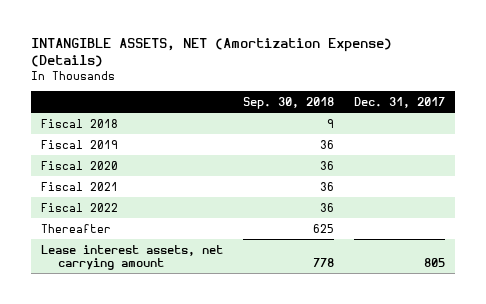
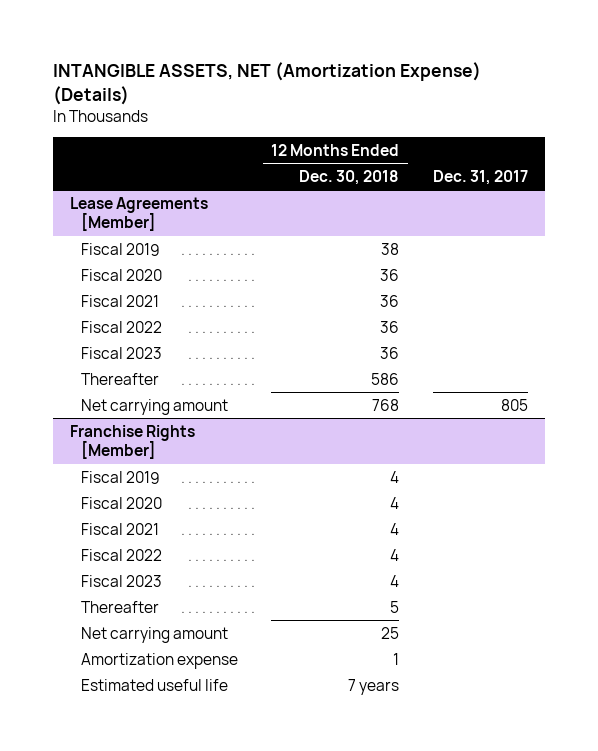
- | Sep. 30, 2018 | Dec. 31, 2017
+ | 12 Months Ended Dec. 30, 2018 | Dec. 31, 2017
- Fiscal 2018 | 9 |
- Fiscal 2019 | 36 |
- Fiscal 2020 | 36 |
- Fiscal 2021 | 36 |
- Fiscal 2022 | 36 |
- Thereafter | 625 |
- Lease interest assets, net carrying amount | 778 | 805
+ Lease Agreements [Member]
+ Fiscal 2019 | 38 |
+ Fiscal 2020 | 36 |
+ Fiscal 2021 | 36 |
+ Fiscal 2022 | 36 |
+ Fiscal 2023 | 36 |
+ Thereafter | 586 |
+ Net carrying amount | 768 | 805
+ Franchise Rights [Member]
+ Fiscal 2019 | 4 |
+ Fiscal 2020 | 4 |
+ Fiscal 2021 | 4 |
+ Fiscal 2022 | 4 |
+ Fiscal 2023 | 4 |
+ Thereafter | 5 |
+ Net carrying amount | 25 |
+ Amortization expense | 1 |
+ Estimated useful life | 7 years |

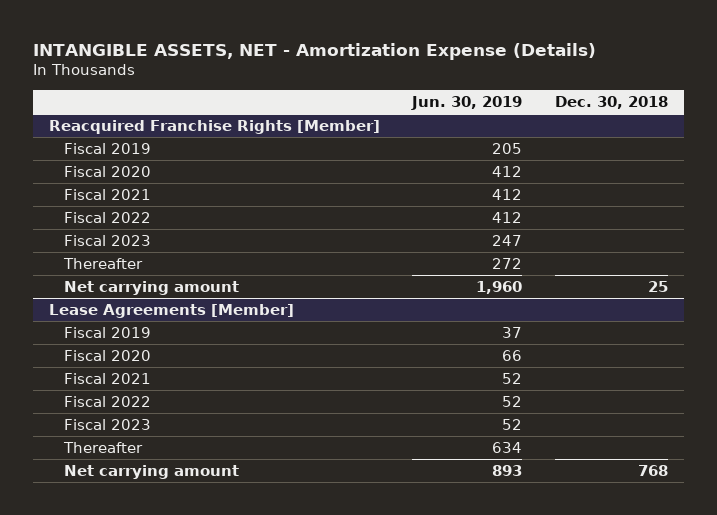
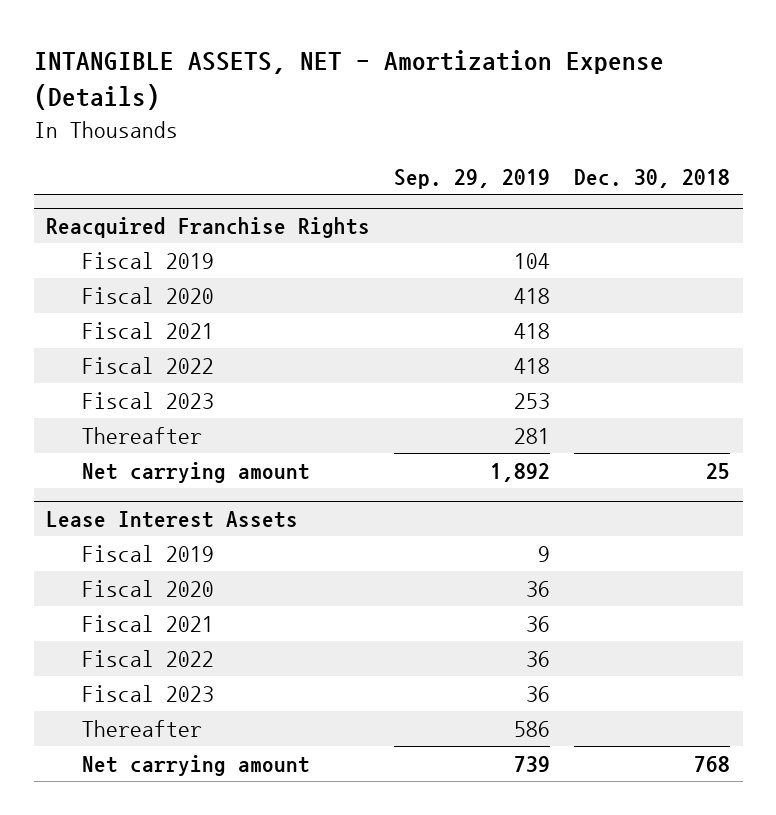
- | Jun. 30, 2019 | Dec. 30, 2018
+ | Sep. 29, 2019 | Dec. 30, 2018
- Reacquired Franchise Rights [Member]
+ Reacquired Franchise Rights
- Lease Agreements [Member]
+ Lease Interest Assets

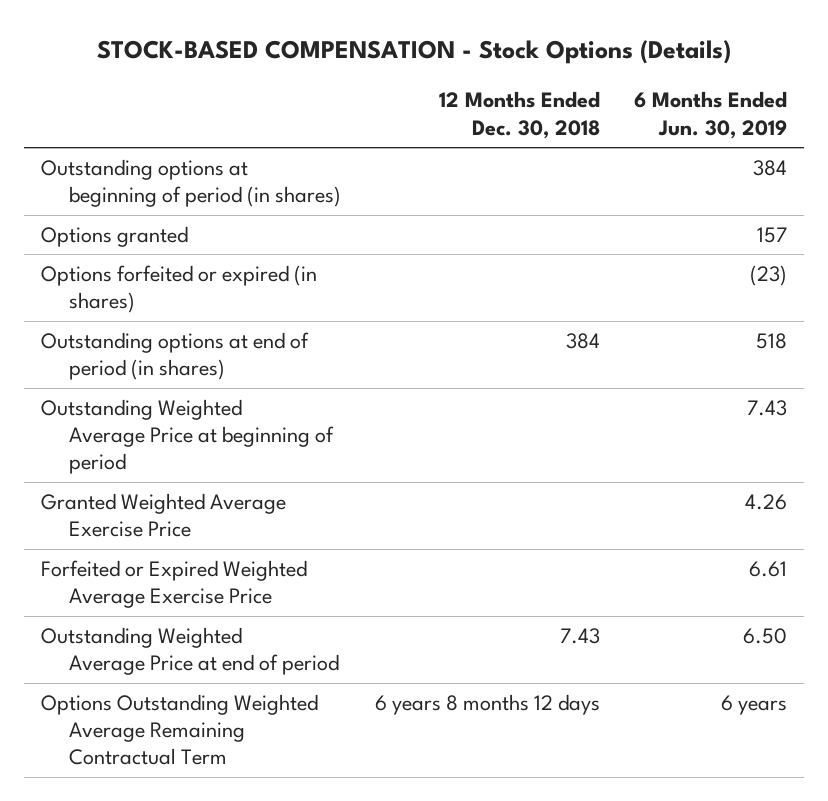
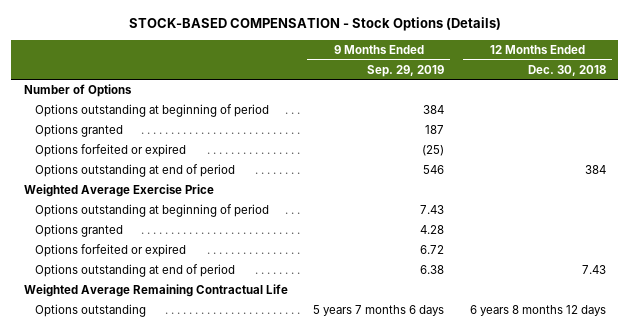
- | 12 Months Ended Dec. 30, 2018 | 6 Months Ended Jun. 30, 2019
+ | 9 Months Ended Sep. 29, 2019 | 12 Months Ended Dec. 30, 2018
- Outstanding options at beginning of period (in shares) | | 384
+ Number of Options
+ Options outstanding at beginning of period | 384 |
- Options forfeited or expired (in shares) | | (23)
- Outstanding options at end of period (in shares) | 384 | 518
- Outstanding Weighted Average Price at beginning of period | | 7.43
- Granted Weighted Average Exercise Price | | 4.26
- Forfeited or Expired Weighted Average Exercise Price | | 6.61
- Outstanding Weighted Average Price at end of period | 7.43 | 6.50
- Options Outstanding Weighted Average Remaining Contractual Term | 6 years 8 months 12 days | 6 years
+ Options forfeited or expired | (25) |
+ Options outstanding at end of period | 546 | 384
+ Weighted Average Exercise Price
+ Options outstanding at beginning of period | 7.43 |
+ Options granted | 4.28 |
+ Options forfeited or expired | 6.72 |
+ Options outstanding at end of period | 6.38 | 7.43
+ Weighted Average Remaining Contractual Life
+ Options outstanding | 5 years 7 months 6 days | 6 years 8 months 12 days

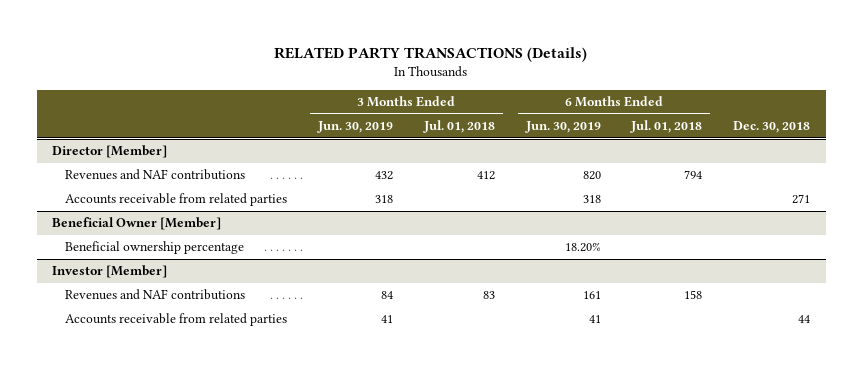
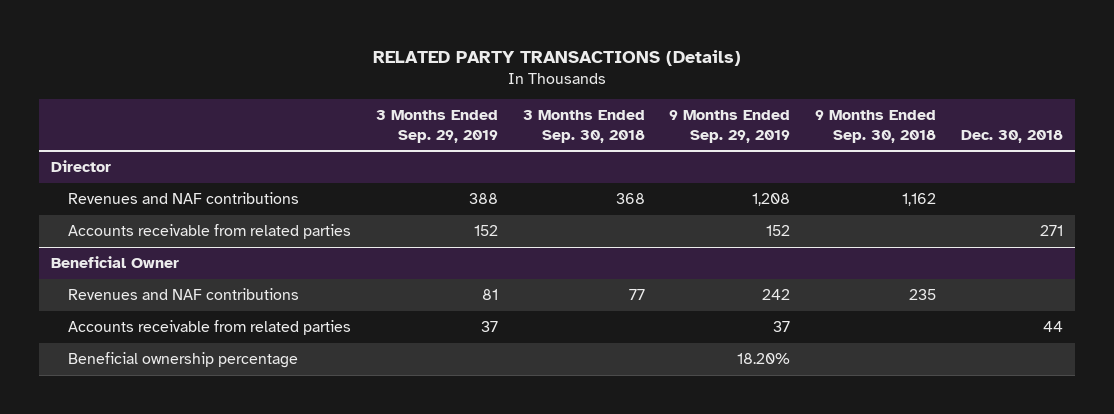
- | 3 Months Ended Jun. 30, 2019 | 3 Months Ended Jul. 01, 2018 | 6 Months Ended Jun. 30, 2019 | 6 Months Ended Jul. 01, 2018 | Dec. 30, 2018
+ | 3 Months Ended Sep. 29, 2019 | 3 Months Ended Sep. 30, 2018 | 9 Months Ended Sep. 29, 2019 | 9 Months Ended Sep. 30, 2018 | Dec. 30, 2018
- Director [Member]
+ Director
- Beneficial Owner [Member]
+ Beneficial Owner
+ Revenues and NAF contributions | 81 | 77 | 242 | 235 |
+ Accounts receivable from related parties | 37 | | 37 | | 44
- Investor [Member]
- Revenues and NAF contributions | 84 | 83 | 161 | 158 |
- Accounts receivable from related parties | 41 | | 41 | | 44

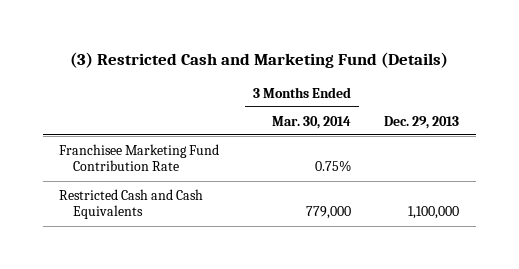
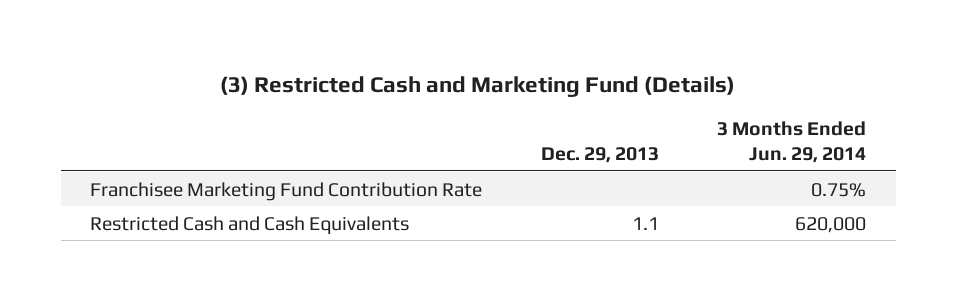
- | 3 Months Ended Mar. 30, 2014 | Dec. 29, 2013
+ | Dec. 29, 2013 | 3 Months Ended Jun. 29, 2014
- Restricted Cash and Cash Equivalents | 779,000 | 1,100,000
+ Restricted Cash and Cash Equivalents | 1.1 | 620,000

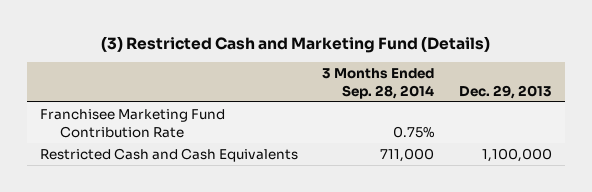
- | Dec. 29, 2013 | 3 Months Ended Jun. 29, 2014
+ | 3 Months Ended Sep. 28, 2014 | Dec. 29, 2013
- Restricted Cash and Cash Equivalents | 1.1 | 620,000
+ Restricted Cash and Cash Equivalents | 711,000 | 1,100,000

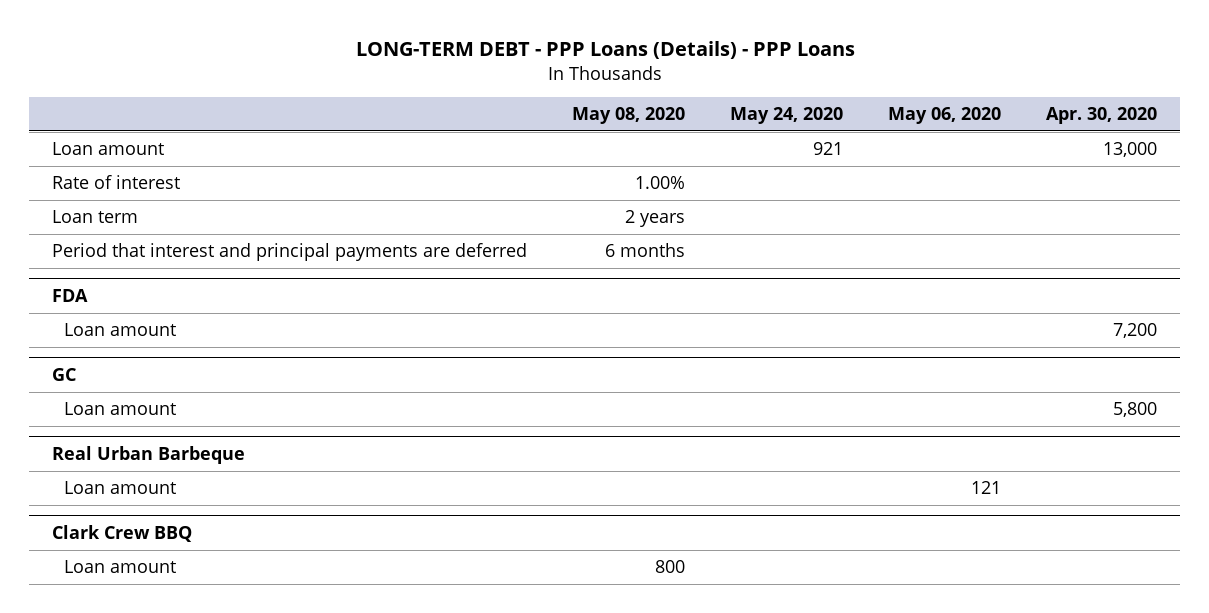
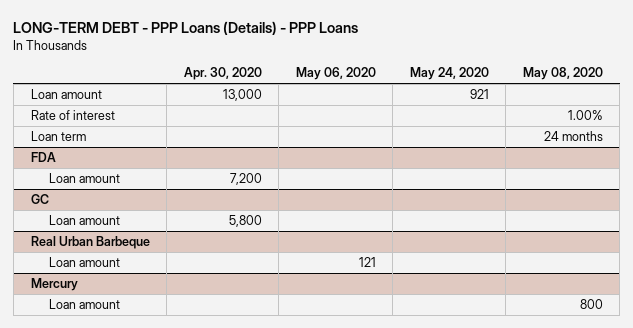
- | May 08, 2020 | May 24, 2020 | May 06, 2020 | Apr. 30, 2020
+ | Apr. 30, 2020 | May 06, 2020 | May 24, 2020 | May 08, 2020
- Loan term | 2 years | | |
- Period that interest and principal payments are deferred | 6 months | | |
+ Loan term | | | | 24 months
- Clark Crew BBQ
+ Mercury

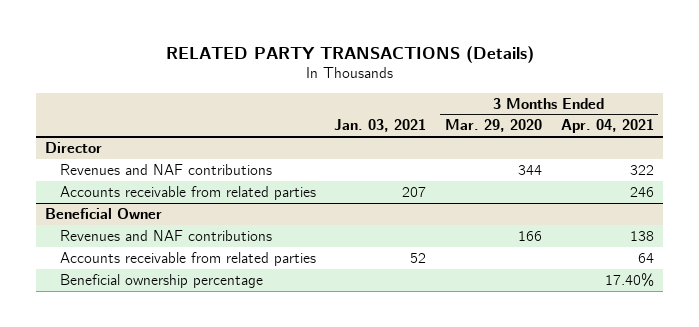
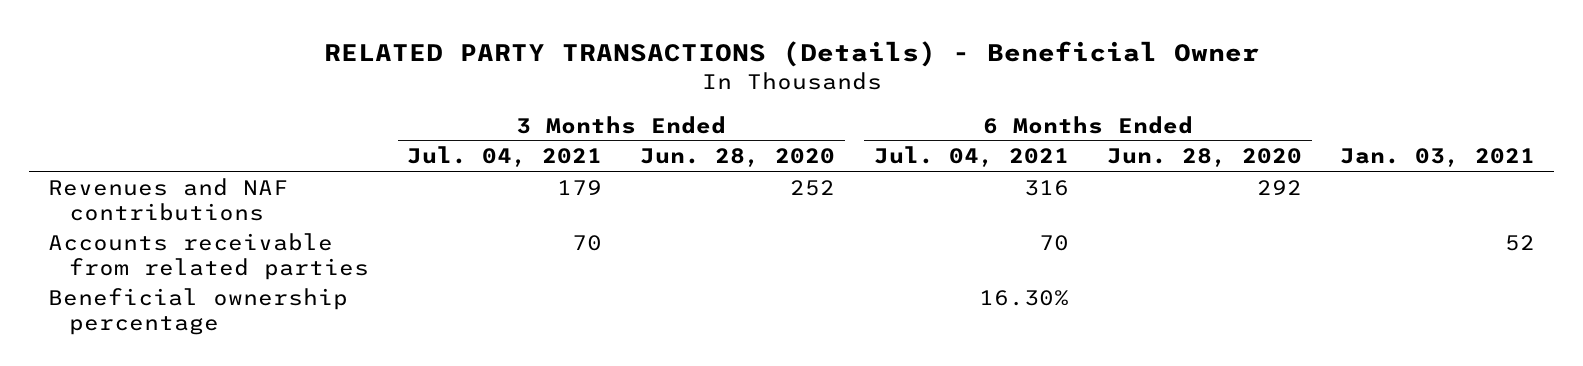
- RELATED PARTY TRANSACTIONS (Details)
+ RELATED PARTY TRANSACTIONS (Details) - Beneficial Owner
- | Jan. 03, 2021 | 3 Months Ended Mar. 29, 2020 | 3 Months Ended Apr. 04, 2021
+ | 3 Months Ended Jul. 04, 2021 | 3 Months Ended Jun. 28, 2020 | 6 Months Ended Jul. 04, 2021 | 6 Months Ended Jun. 28, 2020 | Jan. 03, 2021
- Director
- Revenues and NAF contributions | | 344 | 322
- Accounts receivable from related parties | 207 | | 246
- Beneficial Owner

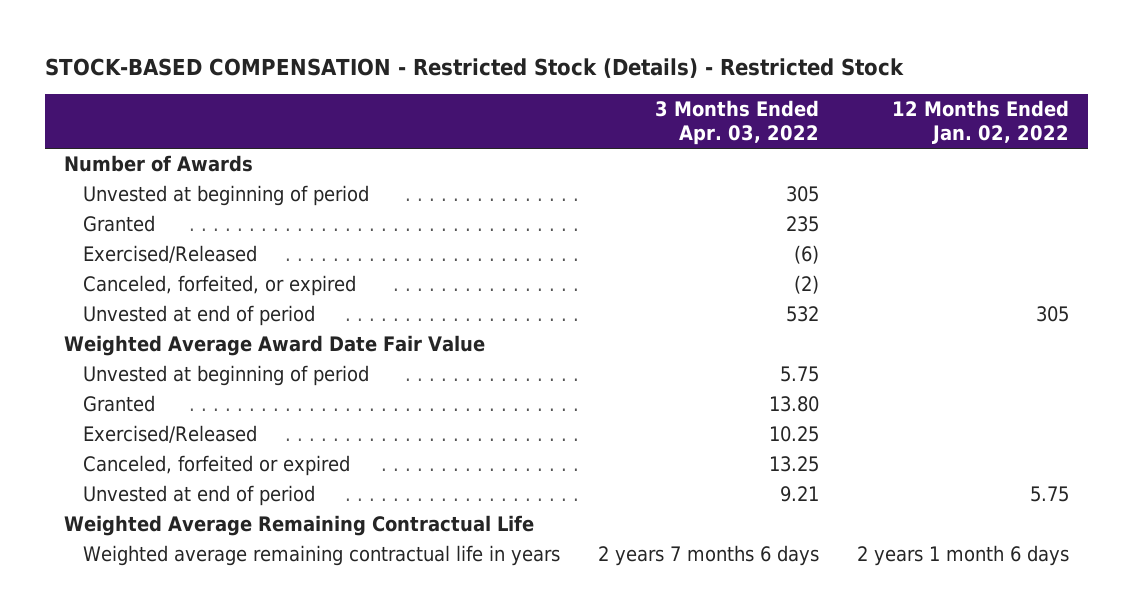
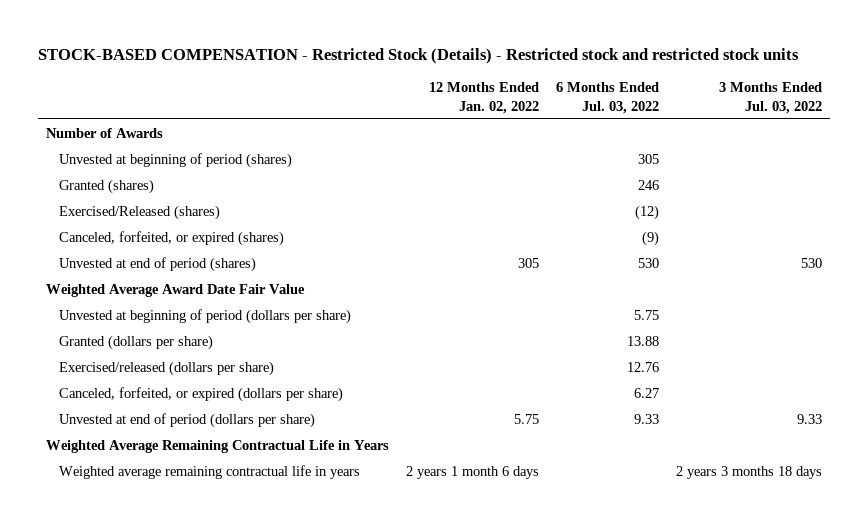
- STOCK-BASED COMPENSATION - Restricted Stock (Details) - Restricted Stock
+ STOCK-BASED COMPENSATION - Restricted Stock (Details) - Restricted stock and restricted stock units
- | 3 Months Ended Apr. 03, 2022 | 12 Months Ended Jan. 02, 2022
+ | 12 Months Ended Jan. 02, 2022 | 6 Months Ended Jul. 03, 2022 | 3 Months Ended Jul. 03, 2022
- Unvested at beginning of period | 305 |
- Granted | 235 |
- Exercised/Released | (6) |
- Canceled, forfeited, or expired | (2) |
- Unvested at end of period | 532 | 305
+ Unvested at beginning of period (shares) | | 305 |
+ Granted (shares) | | 246 |
+ Exercised/Released (shares) | | (12) |
+ Canceled, forfeited, or expired (shares) | | (9) |
+ Unvested at end of period (shares) | 305 | 530 | 530
- Unvested at beginning of period | 5.75 |
- Granted | 13.80 |
- Exercised/Released | 10.25 |
- Canceled, forfeited or expired | 13.25 |
- Unvested at end of period | 9.21 | 5.75
- Weighted Average Remaining Contractual Life
+ Unvested at beginning of period (dollars per share) | | 5.75 |
+ Granted (dollars per share) | | 13.88 |
+ Exercised/released (dollars per share) | | 12.76 |
+ Canceled, forfeited, or expired (dollars per share) | | 6.27 |
+ Unvested at end of period (dollars per share) | 5.75 | 9.33 | 9.33
+ Weighted Average Remaining Contractual Life in Years

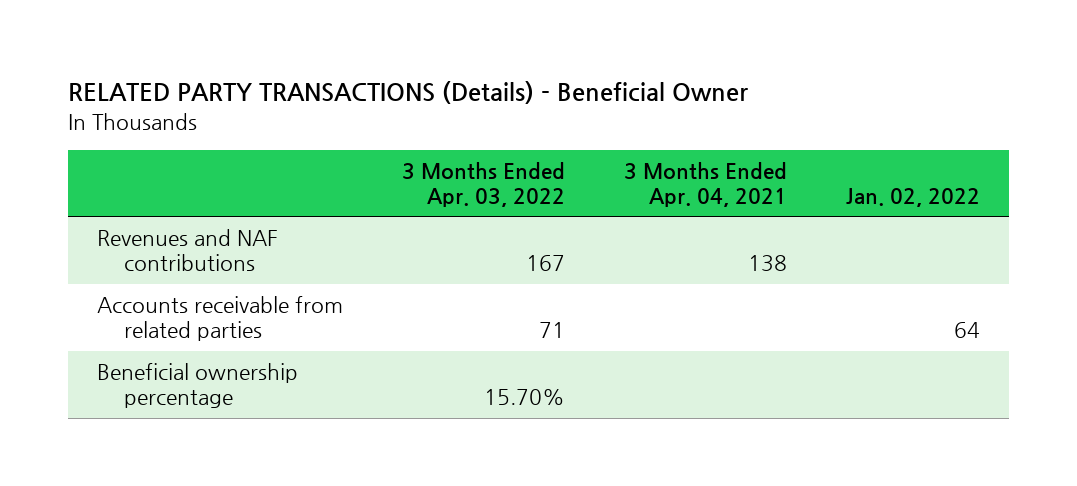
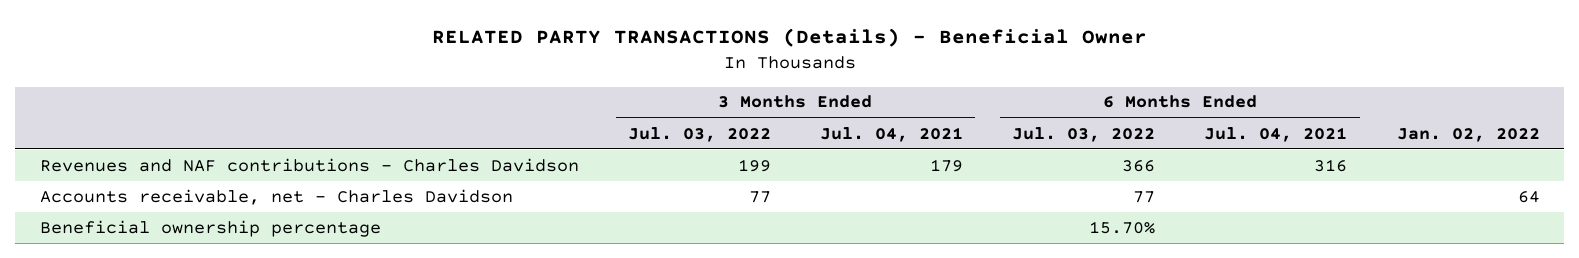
- | 3 Months Ended Apr. 03, 2022 | 3 Months Ended Apr. 04, 2021 | Jan. 02, 2022
+ | 3 Months Ended Jul. 03, 2022 | 3 Months Ended Jul. 04, 2021 | 6 Months Ended Jul. 03, 2022 | 6 Months Ended Jul. 04, 2021 | Jan. 02, 2022
- Revenues and NAF contributions | 167 | 138 |
- Accounts receivable from related parties | 71 | | 64
+ Revenues and NAF contributions - Charles Davidson | 199 | 179 | 366 | 316 |
+ Accounts receivable, net - Charles Davidson | 77 | | 77 | | 64

